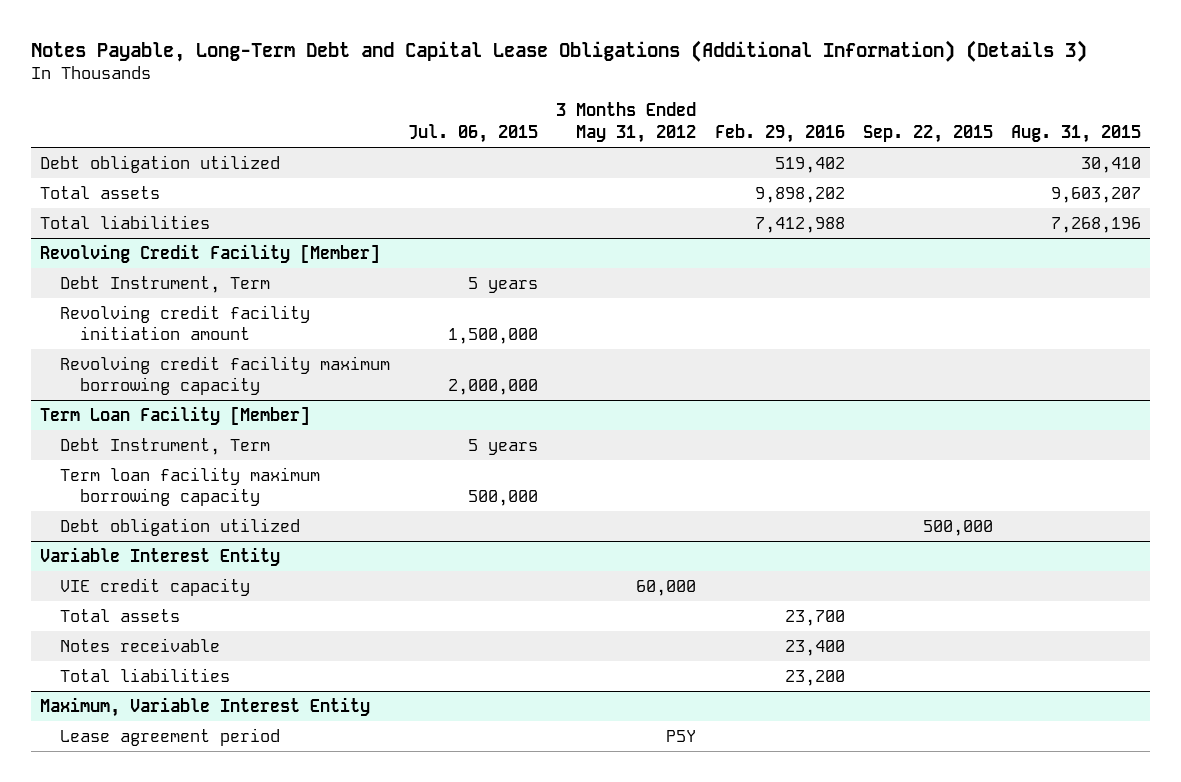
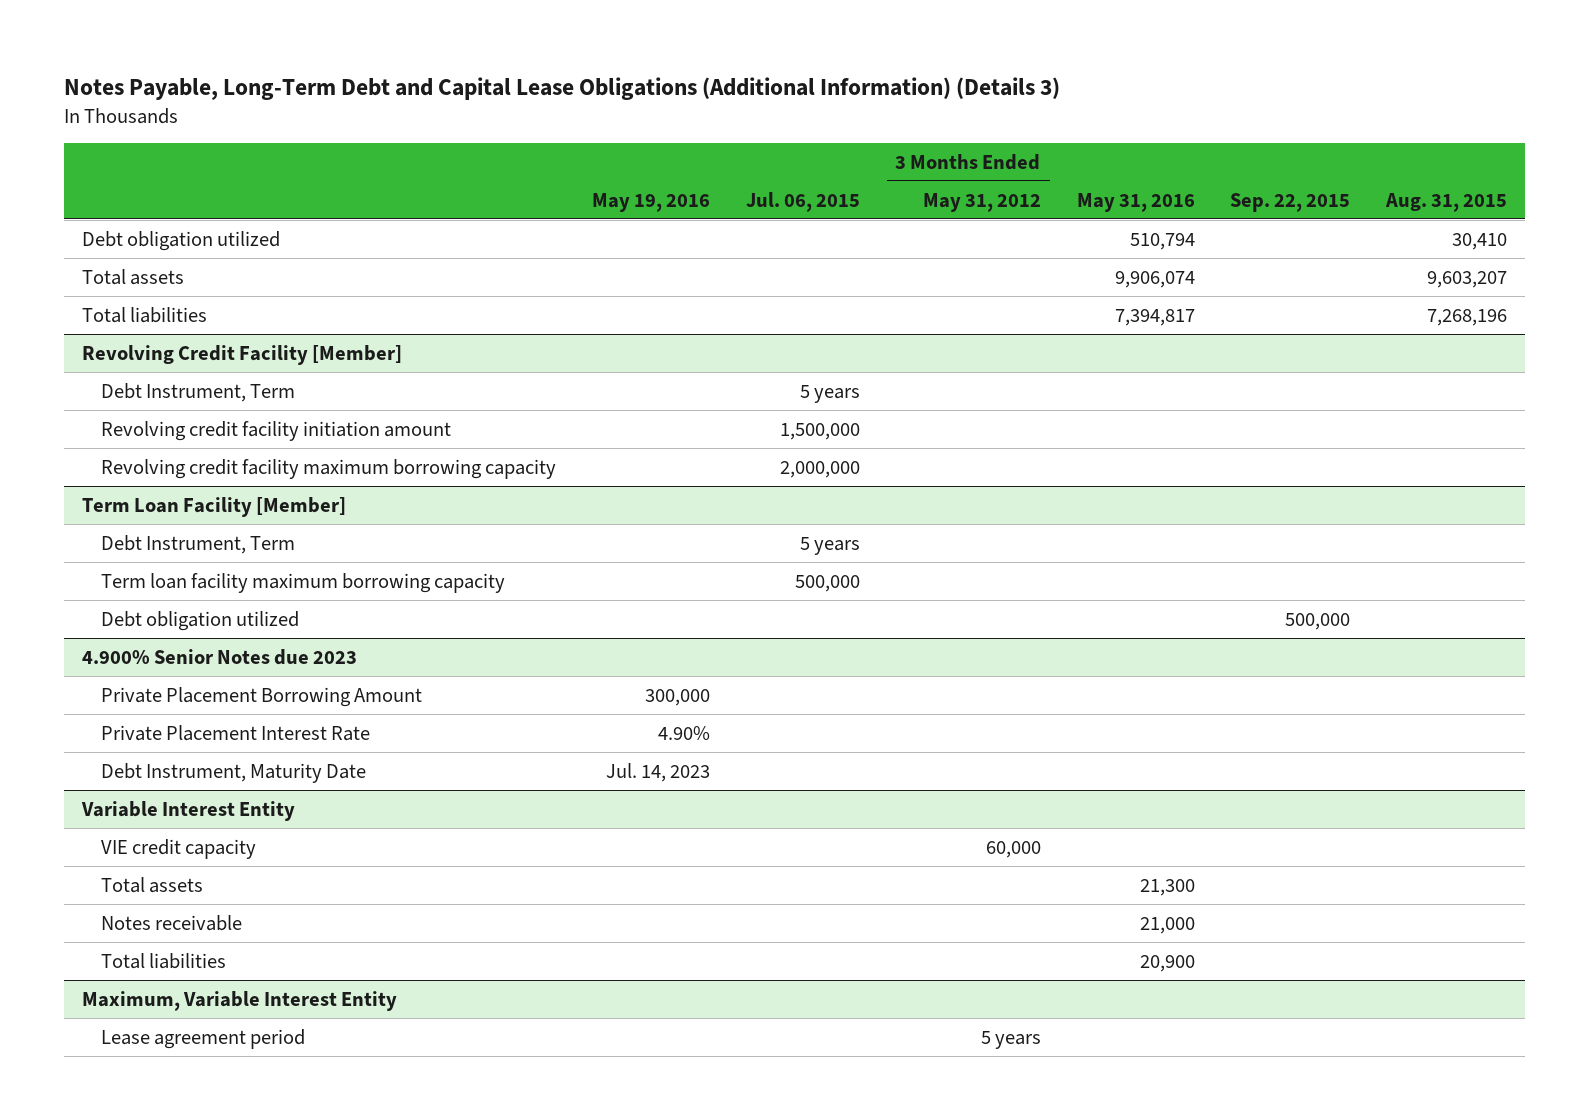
- | Jul. 06, 2015 | 3 Months Ended May 31, 2012 | Feb. 29, 2016 | Sep. 22, 2015 | Aug. 31, 2015
+ | May 19, 2016 | Jul. 06, 2015 | 3 Months Ended May 31, 2012 | May 31, 2016 | Sep. 22, 2015 | Aug. 31, 2015
+ 4.900% Senior Notes due 2023
+ Private Placement Borrowing Amount | 300,000 | | | | |
+ Private Placement Interest Rate | 4.90% | | | | |
+ Debt Instrument, Maturity Date | Jul. 14, 2023 | | | | |
@ Maximum, Variable Interest Entity
- Lease agreement period | | P5Y | | |
+ Lease agreement period | | | 5 years | | |

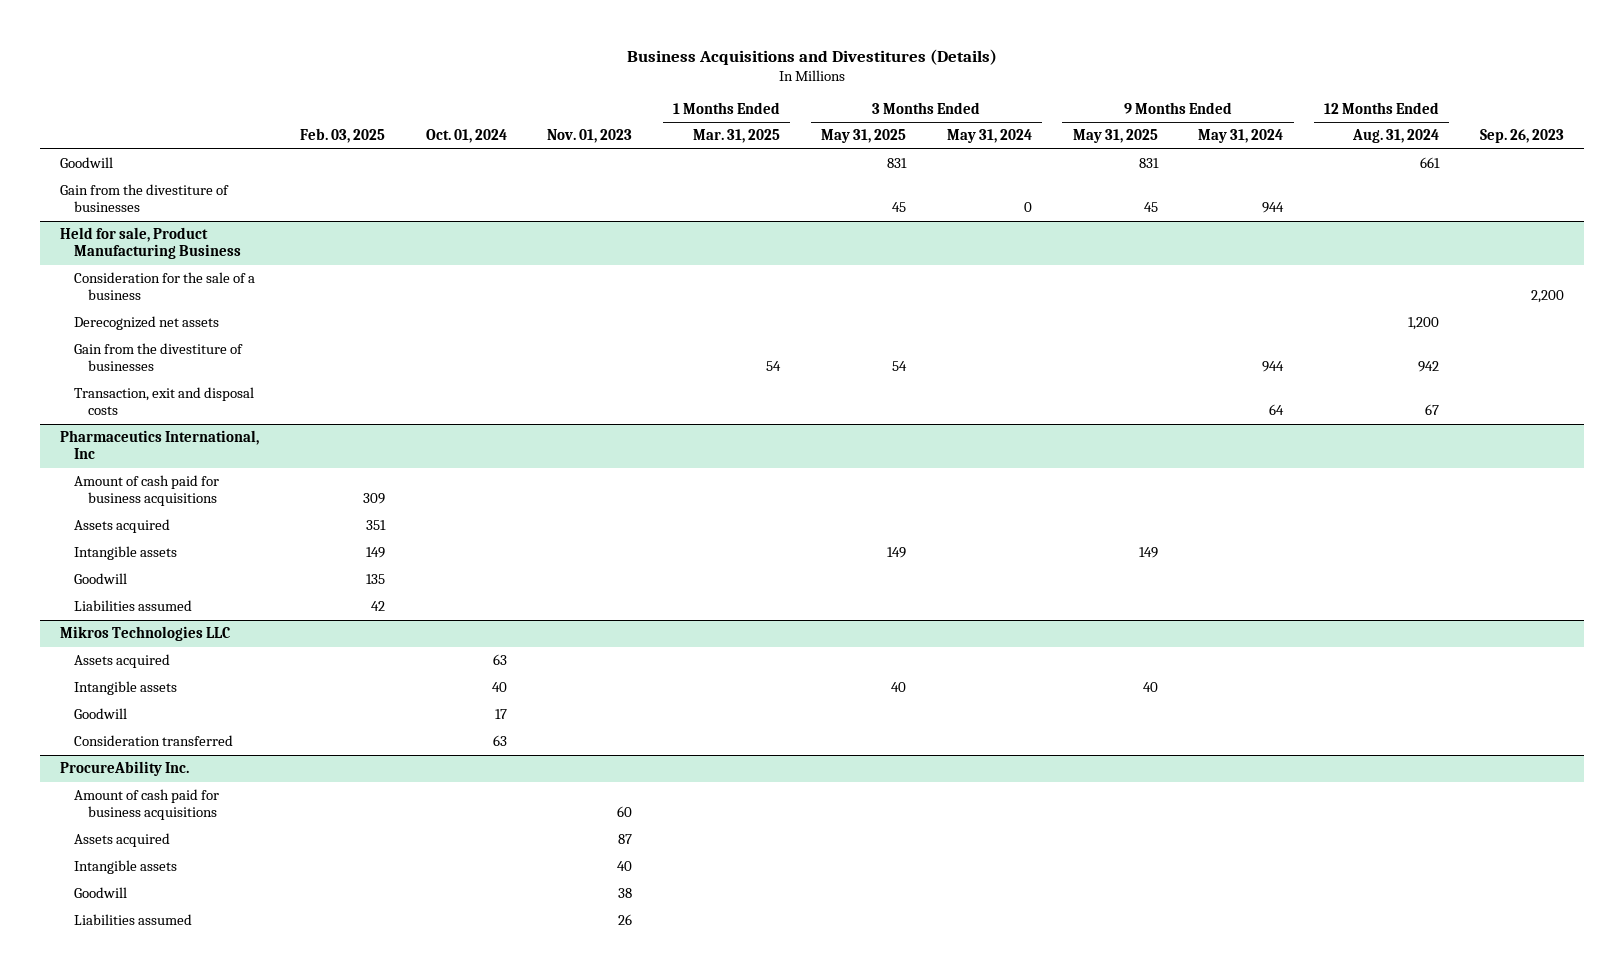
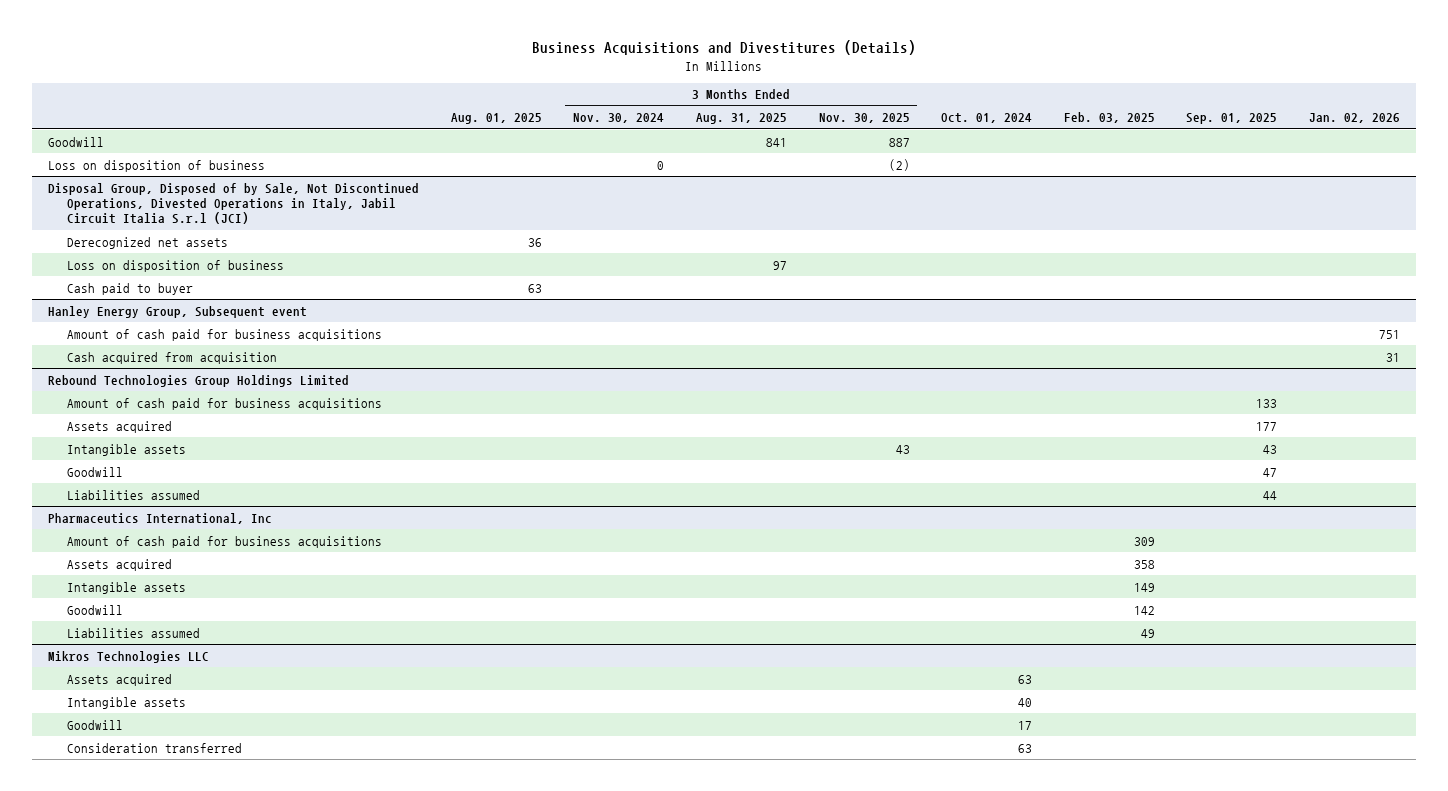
- | Feb. 03, 2025 | Oct. 01, 2024 | Nov. 01, 2023 | 1 Months Ended Mar. 31, 2025 | 3 Months Ended May 31, 2025 | 3 Months Ended May 31, 2024 | 9 Months Ended May 31, 2025 | 9 Months Ended May 31, 2024 | 12 Months Ended Aug. 31, 2024 | Sep. 26, 2023
+ | Aug. 01, 2025 | 3 Months Ended Nov. 30, 2024 | 3 Months Ended Aug. 31, 2025 | 3 Months Ended Nov. 30, 2025 | Oct. 01, 2024 | Feb. 03, 2025 | Sep. 01, 2025 | Jan. 02, 2026
- Gain from the divestiture of businesses | | | | | 45 | 0 | 45 | 944 | |
- Held for sale, Product Manufacturing Business
- Consideration for the sale of a business | | | | | | | | | | 2,200
- Derecognized net assets | | | | | | | | | 1,200 |
- Gain from the divestiture of businesses | | | | 54 | 54 | | | 944 | 942 |
- Transaction, exit and disposal costs | | | | | | | | 64 | 67 |
+ Loss on disposition of business | | 0 | | (2) | | | |
+ Disposal Group, Disposed of by Sale, Not Discontinued Operations, Divested Operations in Italy, Jabil Circuit Italia S.r.l (JCI)
+ Derecognized net assets | 36 | | | | | | |
+ Loss on disposition of business | | | 97 | | | | |
+ Cash paid to buyer | 63 | | | | | | |
+ Hanley Energy Group, Subsequent event
+ Amount of cash paid for business acquisitions | | | | | | | | 751
+ Cash acquired from acquisition | | | | | | | | 31
+ Rebound Technologies Group Holdings Limited
+ Amount of cash paid for business acquisitions | | | | | | | 133 |
+ Assets acquired | | | | | | | 177 |
+ Intangible assets | | | | 43 | | | 43 |
+ Goodwill | | | | | | | 47 |
+ Liabilities assumed | | | | | | | 44 |
@ Pharmaceutics International, Inc
- Assets acquired | 351 | | | | | | | | |
+ Assets acquired | | | | | | 358 | |
- Goodwill | 135 | | | | | | | | |
- Liabilities assumed | 42 | | | | | | | | |
+ Goodwill | | | | | | 142 | |
+ Liabilities assumed | | | | | | 49 | |
- ProcureAbility Inc.
- Amount of cash paid for business acquisitions | | | 60 | | | | | | |
- Assets acquired | | | 87 | | | | | | |
- Intangible assets | | | 40 | | | | | | |
- Goodwill | | | 38 | | | | | | |
- Liabilities assumed | | | 26 | | | | | | |

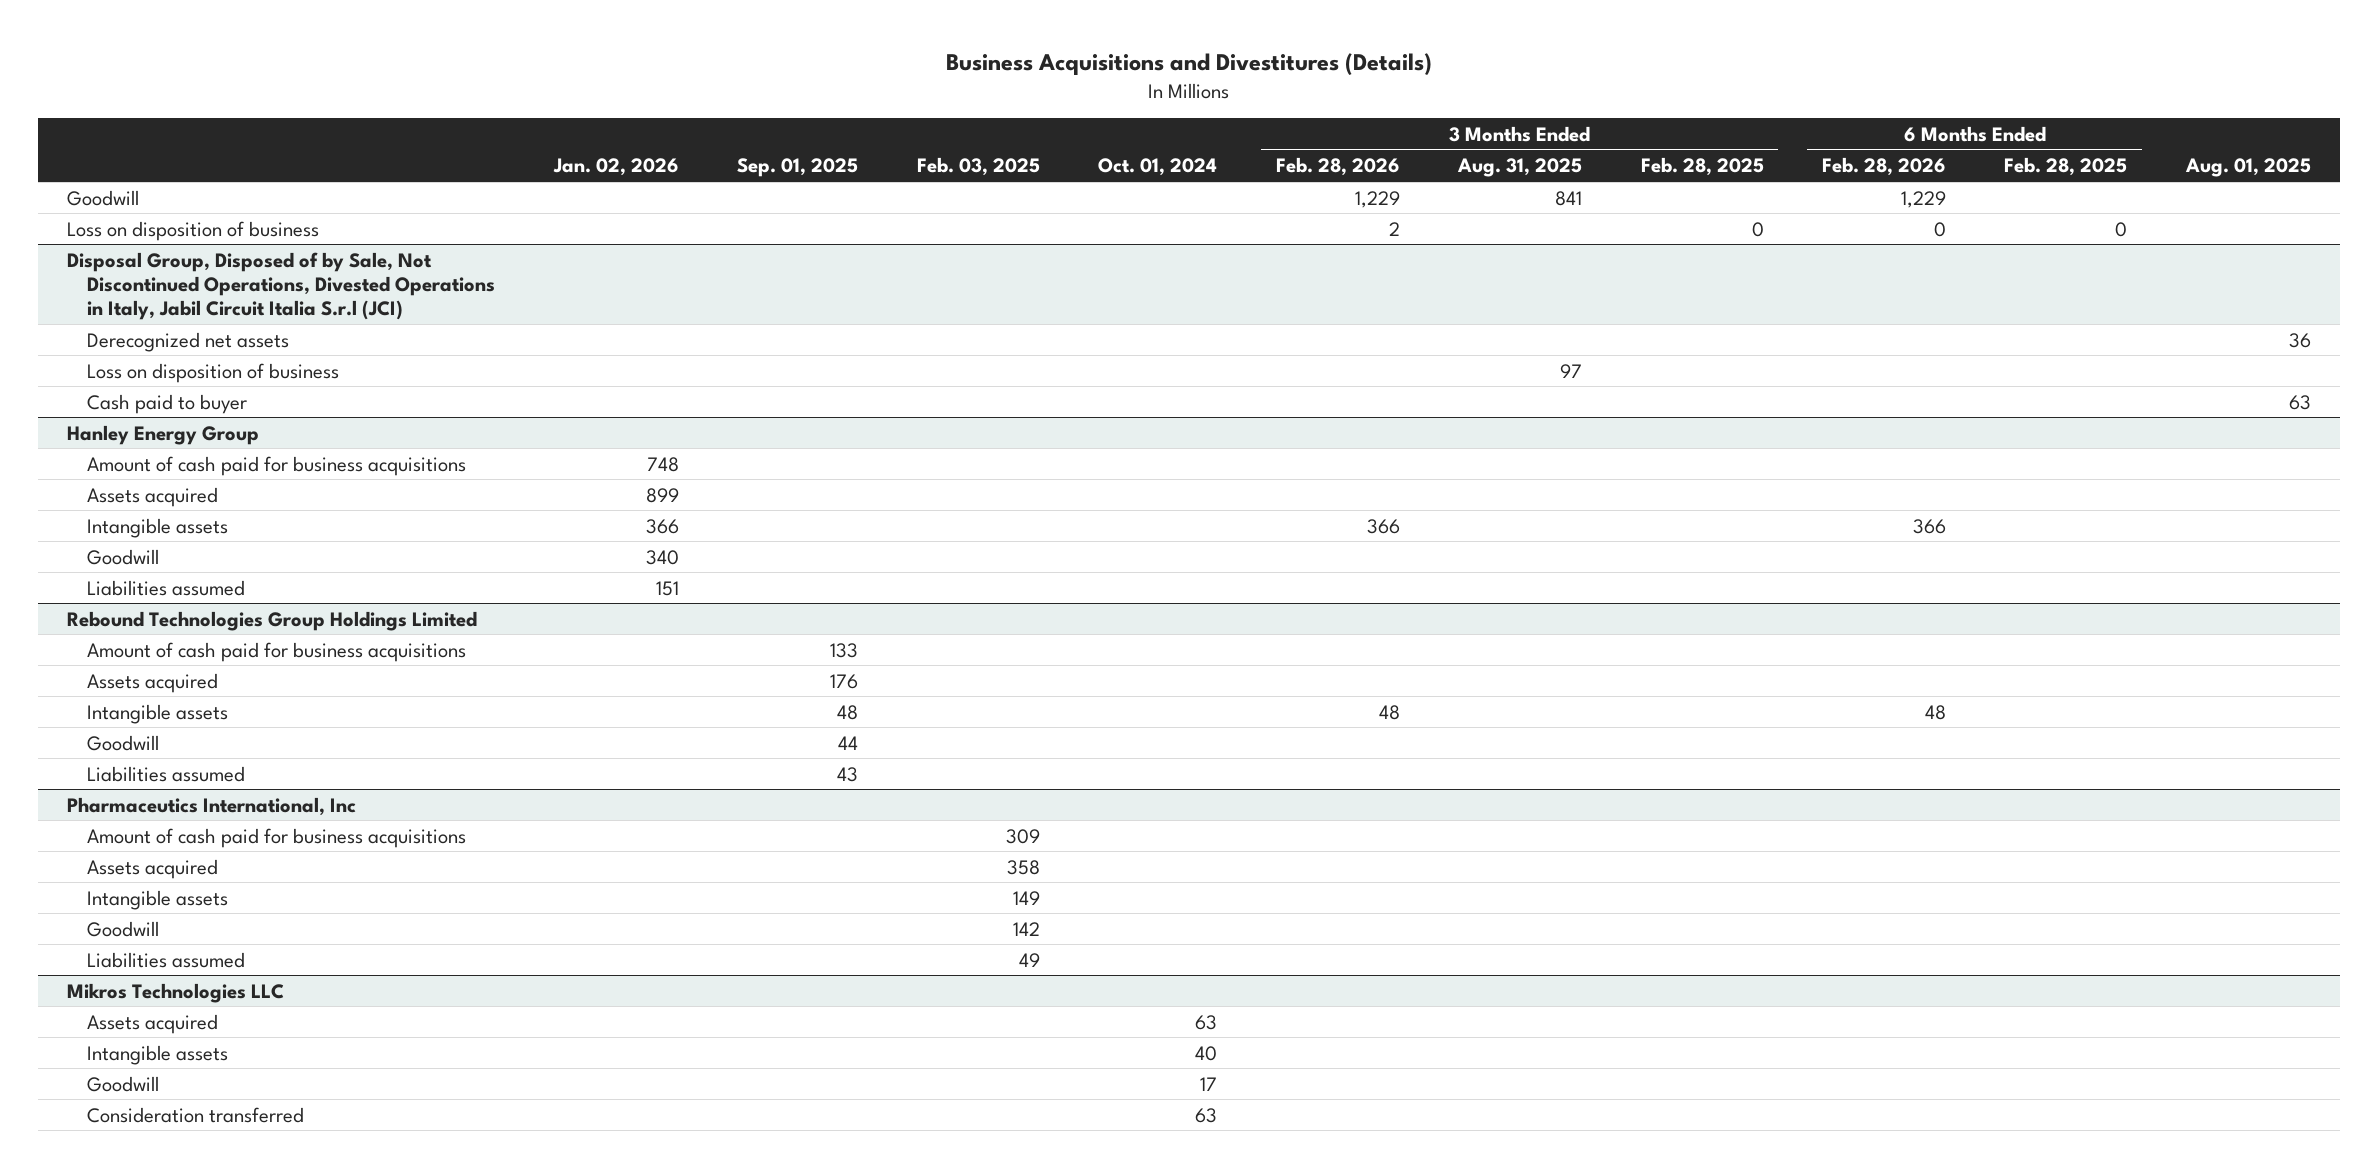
- | Aug. 01, 2025 | 3 Months Ended Nov. 30, 2024 | 3 Months Ended Aug. 31, 2025 | 3 Months Ended Nov. 30, 2025 | Oct. 01, 2024 | Feb. 03, 2025 | Sep. 01, 2025 | Jan. 02, 2026
+ | Jan. 02, 2026 | Sep. 01, 2025 | Feb. 03, 2025 | Oct. 01, 2024 | 3 Months Ended Feb. 28, 2026 | 3 Months Ended Aug. 31, 2025 | 3 Months Ended Feb. 28, 2025 | 6 Months Ended Feb. 28, 2026 | 6 Months Ended Feb. 28, 2025 | Aug. 01, 2025
- Hanley Energy Group, Subsequent event
- Amount of cash paid for business acquisitions | | | | | | | | 751
- Cash acquired from acquisition | | | | | | | | 31
+ Hanley Energy Group
+ Amount of cash paid for business acquisitions | 748 | | | | | | | | |
+ Assets acquired | 899 | | | | | | | | |
+ Intangible assets | 366 | | | | 366 | | | 366 | |
+ Goodwill | 340 | | | | | | | | |
+ Liabilities assumed | 151 | | | | | | | | |
@ Rebound Technologies Group Holdings Limited
- Assets acquired | | | | | | | 177 |
- Intangible assets | | | | 43 | | | 43 |
- Goodwill | | | | | | | 47 |
- Liabilities assumed | | | | | | | 44 |
+ Assets acquired | | 176 | | | | | | | |
+ Intangible assets | | 48 | | | 48 | | | 48 | |
+ Goodwill | | 44 | | | | | | | |
+ Liabilities assumed | | 43 | | | | | | | |

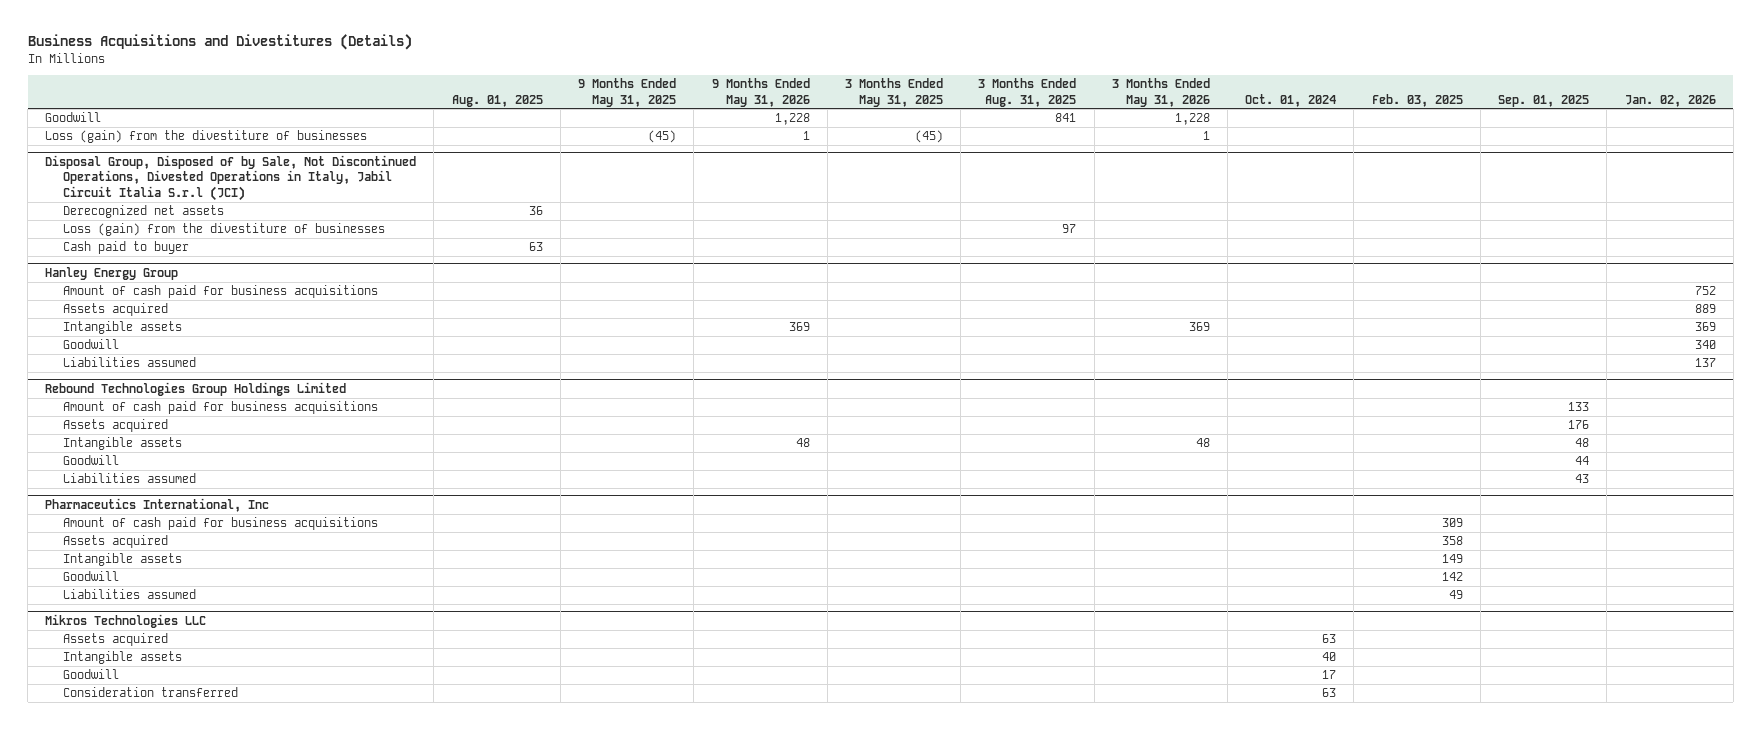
- | Jan. 02, 2026 | Sep. 01, 2025 | Feb. 03, 2025 | Oct. 01, 2024 | 3 Months Ended Feb. 28, 2026 | 3 Months Ended Aug. 31, 2025 | 3 Months Ended Feb. 28, 2025 | 6 Months Ended Feb. 28, 2026 | 6 Months Ended Feb. 28, 2025 | Aug. 01, 2025
+ | Aug. 01, 2025 | 9 Months Ended May 31, 2025 | 9 Months Ended May 31, 2026 | 3 Months Ended May 31, 2025 | 3 Months Ended Aug. 31, 2025 | 3 Months Ended May 31, 2026 | Oct. 01, 2024 | Feb. 03, 2025 | Sep. 01, 2025 | Jan. 02, 2026
- Loss on disposition of business | | | | | 2 | | 0 | 0 | 0 |
+ Loss (gain) from the divestiture of businesses | | (45) | 1 | (45) | | 1 | | | |
@ Disposal Group, Disposed of by Sale, Not Discontinued Operations, Divested Operations in Italy, Jabil Circuit Italia S.r.l (JCI)
- Loss on disposition of business | | | | | | 97 | | | |
+ Loss (gain) from the divestiture of businesses | | | | | 97 | | | | |
@ Hanley Energy Group
- Amount of cash paid for business acquisitions | 748 | | | | | | | | |
- Assets acquired | 899 | | | | | | | | |
- Intangible assets | 366 | | | | 366 | | | 366 | |
+ Amount of cash paid for business acquisitions | | | | | | | | | | 752
+ Assets acquired | | | | | | | | | | 889
+ Intangible assets | | | 369 | | | 369 | | | | 369
- Liabilities assumed | 151 | | | | | | | | |
+ Liabilities assumed | | | | | | | | | | 137

